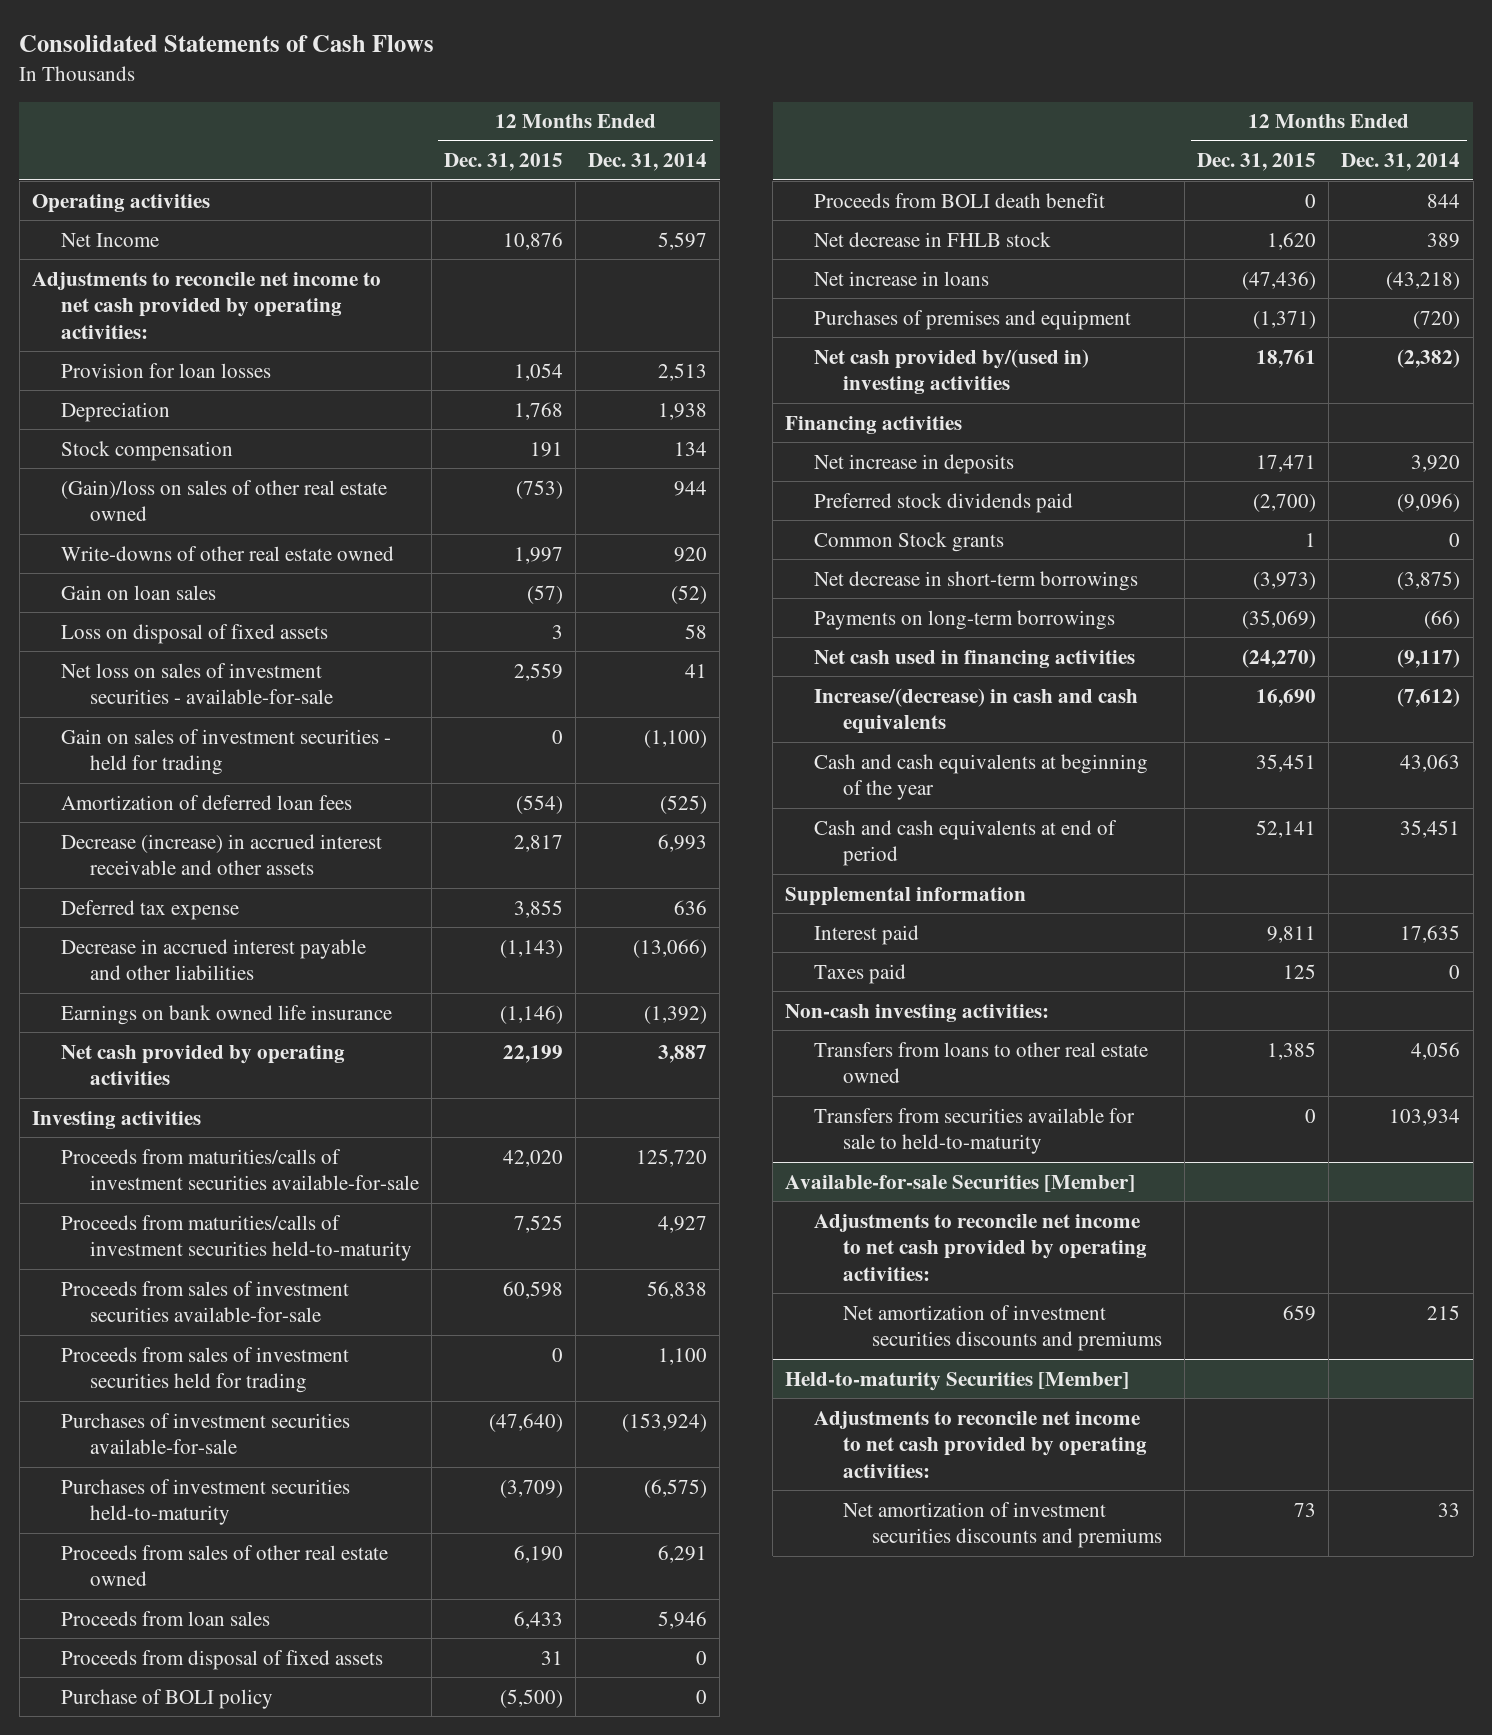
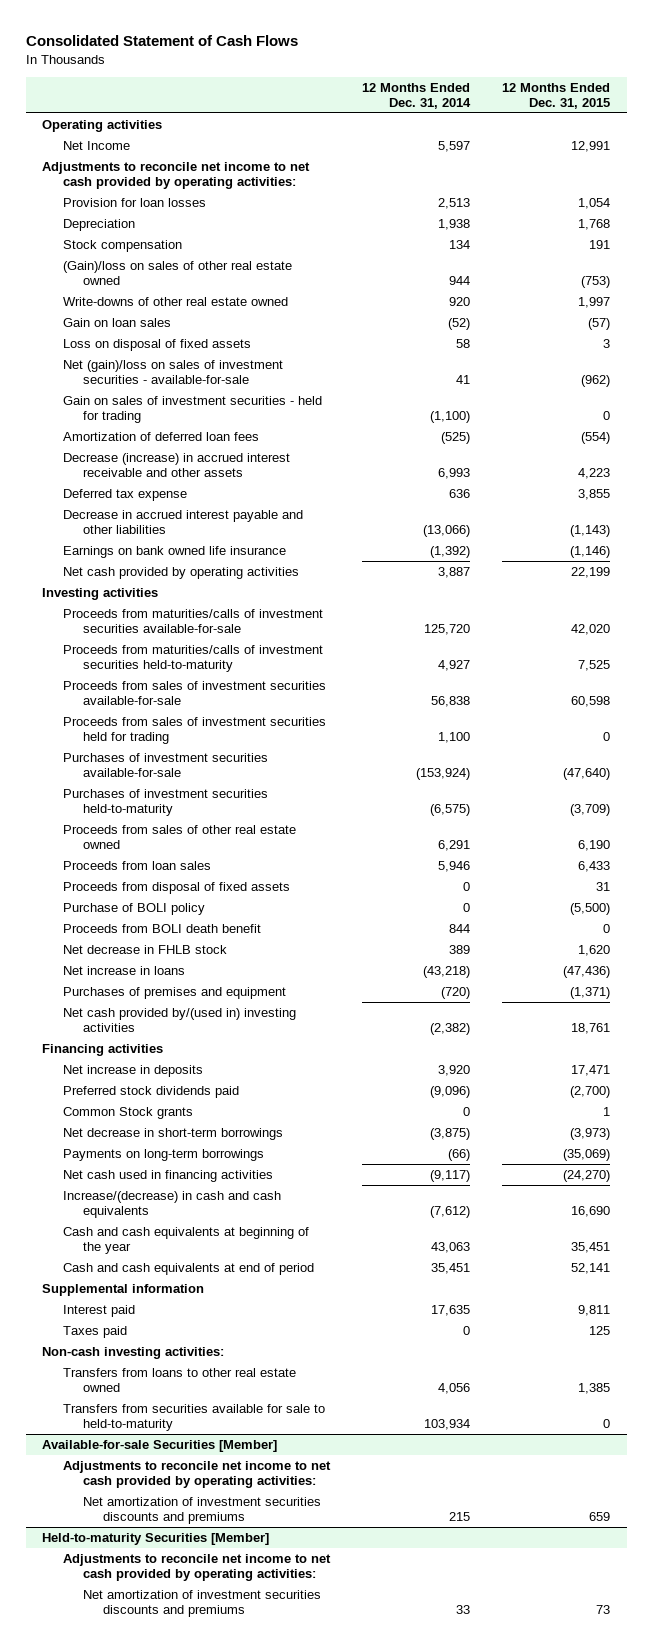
- Consolidated Statements of Cash Flows
+ Consolidated Statement of Cash Flows
- | 12 Months Ended Dec. 31, 2015 | 12 Months Ended Dec. 31, 2014
+ | 12 Months Ended Dec. 31, 2014 | 12 Months Ended Dec. 31, 2015
- Net Income | 10,876 | 5,597
+ Net Income | 5,597 | 12,991
- Net loss on sales of investment securities - available-for-sale | 2,559 | 41
+ Net (gain)/loss on sales of investment securities - available-for-sale | 41 | (962)
- Decrease (increase) in accrued interest receivable and other assets | 2,817 | 6,993
+ Decrease (increase) in accrued interest receivable and other assets | 6,993 | 4,223

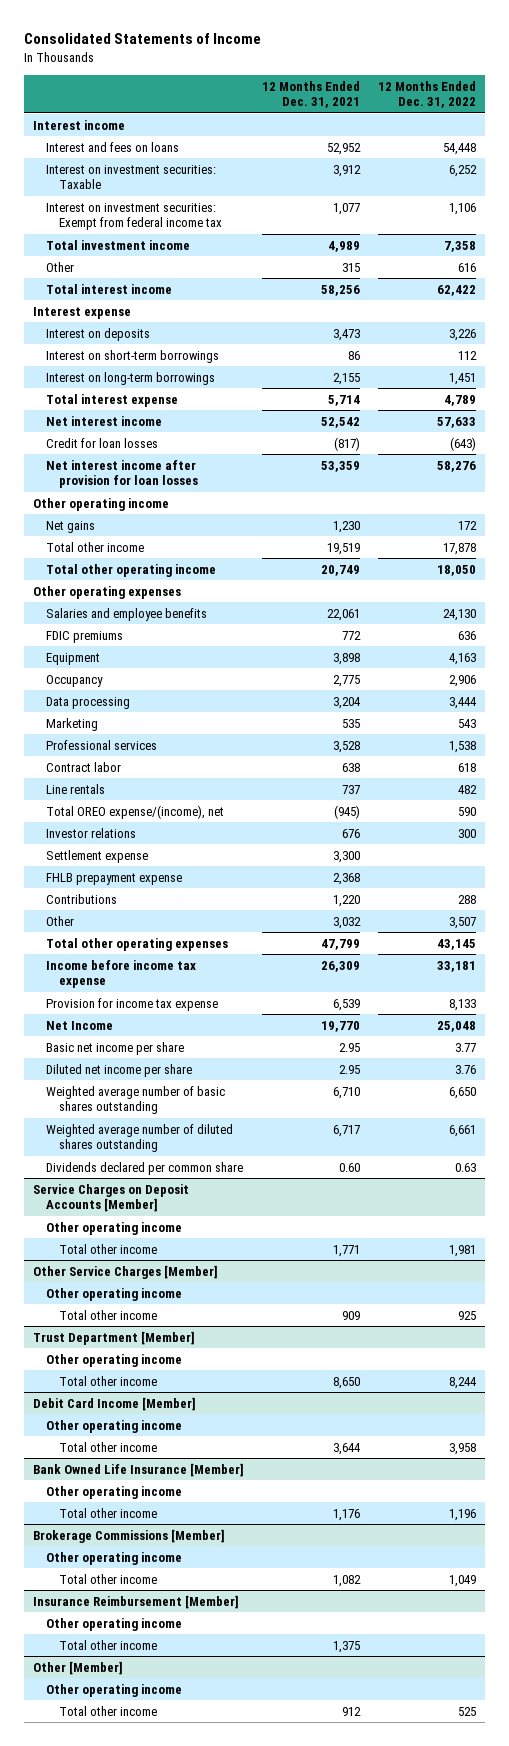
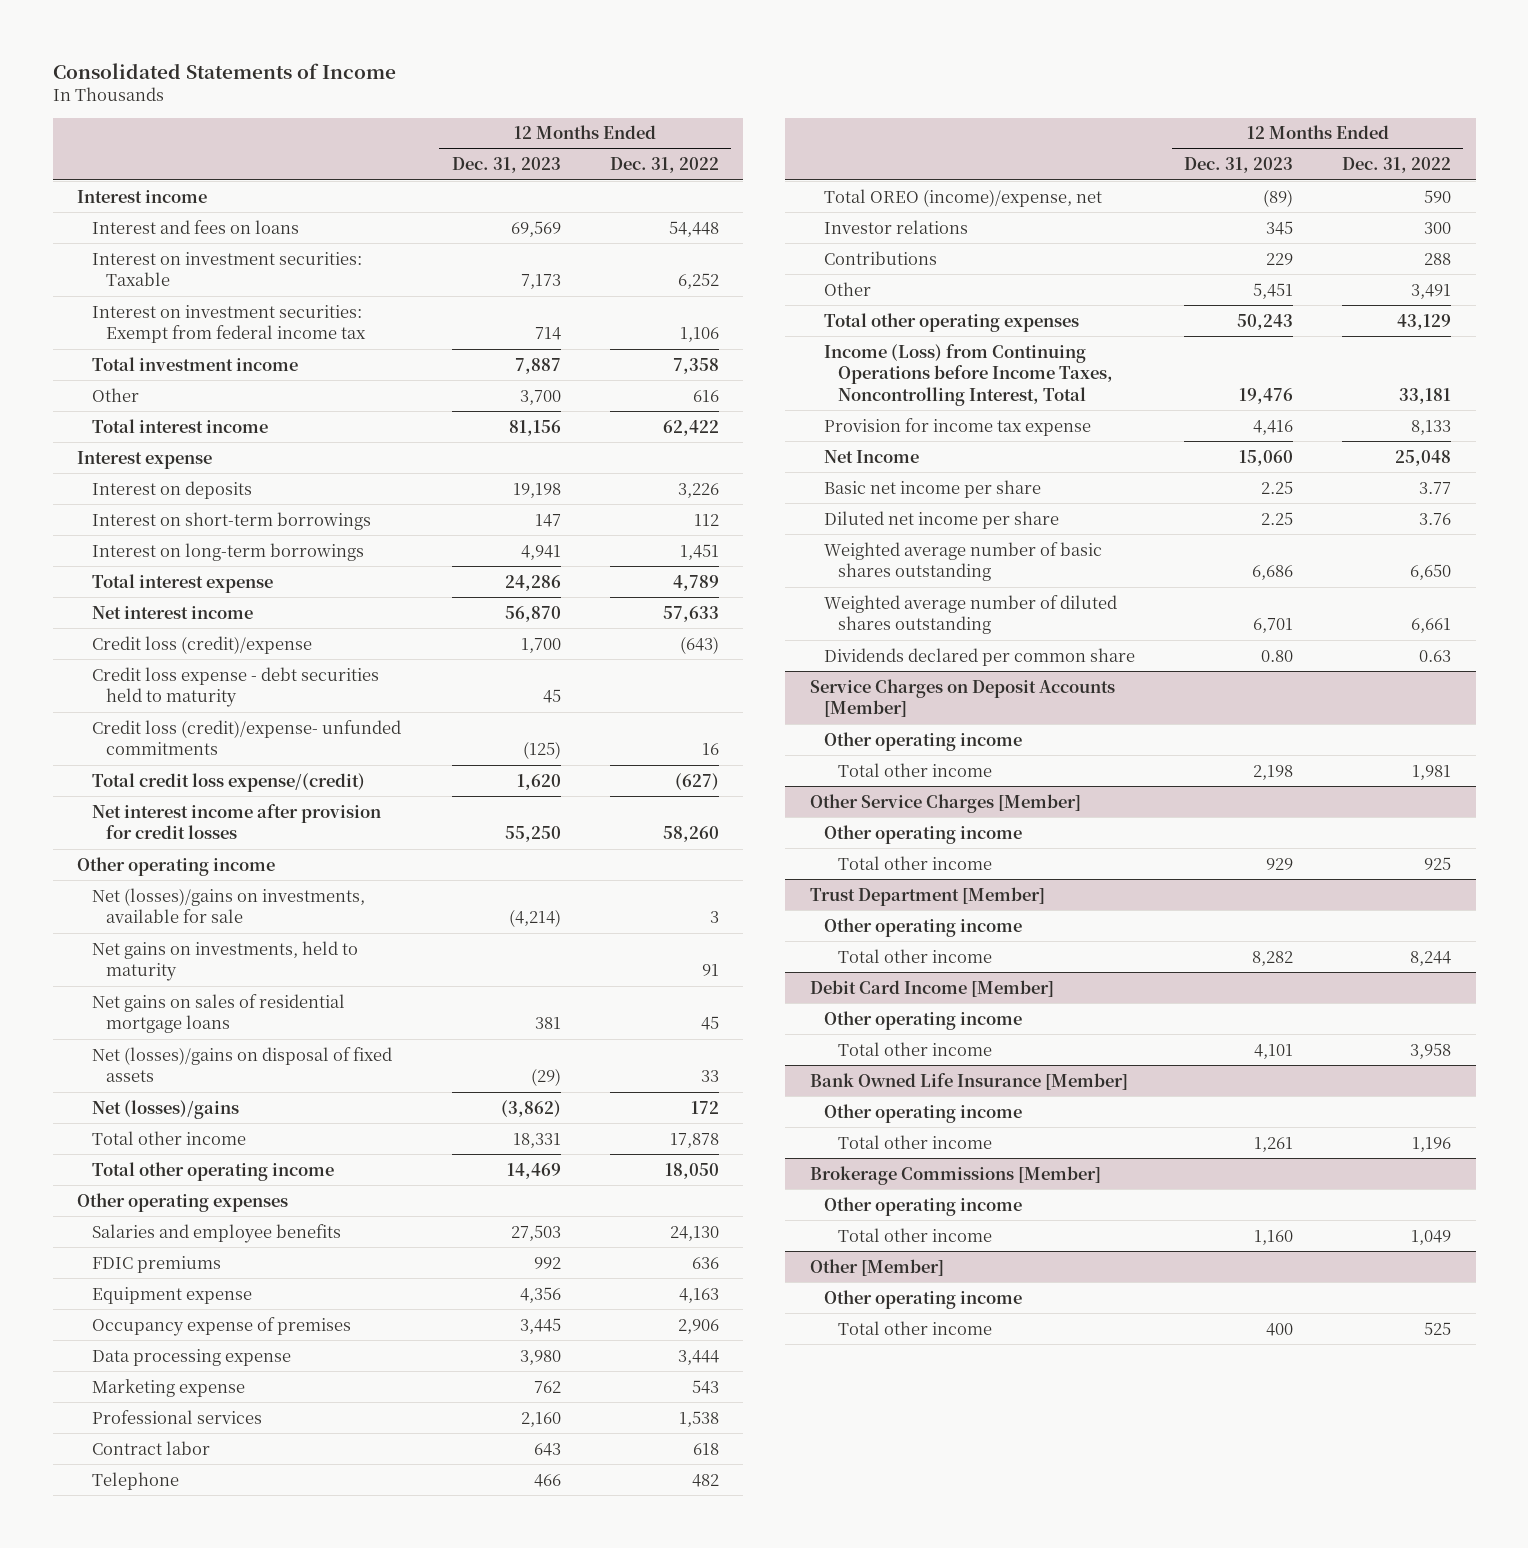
- | 12 Months Ended Dec. 31, 2021 | 12 Months Ended Dec. 31, 2022
+ | 12 Months Ended Dec. 31, 2023 | 12 Months Ended Dec. 31, 2022
- Credit for loan losses | (817) | (643)
- Net interest income after provision for loan losses | 53,359 | 58,276
+ Credit loss (credit)/expense | 1,700 | (643)
+ Credit loss expense - debt securities held to maturity | 45 |
+ Credit loss (credit)/expense- unfunded commitments | (125) | 16
+ Total credit loss expense/(credit) | 1,620 | (627)
+ Net interest income after provision for credit losses | 55,250 | 58,260
- Net gains | 1,230 | 172
+ Net (losses)/gains on investments, available for sale | (4,214) | 3
+ Net gains on investments, held to maturity | | 91
+ Net gains on sales of residential mortgage loans | 381 | 45
+ Net (losses)/gains on disposal of fixed assets | (29) | 33
+ Net (losses)/gains | (3,862) | 172
- Equipment | 3,898 | 4,163
- Occupancy | 2,775 | 2,906
- Data processing | 3,204 | 3,444
- Marketing | 535 | 543
+ Equipment expense | 4,356 | 4,163
+ Occupancy expense of premises | 3,445 | 2,906
+ Data processing expense | 3,980 | 3,444
+ Marketing expense | 762 | 543
- Line rentals | 737 | 482
- Total OREO expense/(income), net | (945) | 590
+ Telephone | 466 | 482
+ Total OREO (income)/expense, net | (89) | 590
- Settlement expense | 3,300 |
- FHLB prepayment expense | 2,368 |
- Other | 3,032 | 3,507
- Total other operating expenses | 47,799 | 43,145
- Income before income tax expense | 26,309 | 33,181
+ Other | 5,451 | 3,491
+ Total other operating expenses | 50,243 | 43,129
+ Income (Loss) from Continuing Operations before Income Taxes, Noncontrolling Interest, Total | 19,476 | 33,181
- Insurance Reimbursement [Member]
- Other operating income
- Total other income | 1,375 |

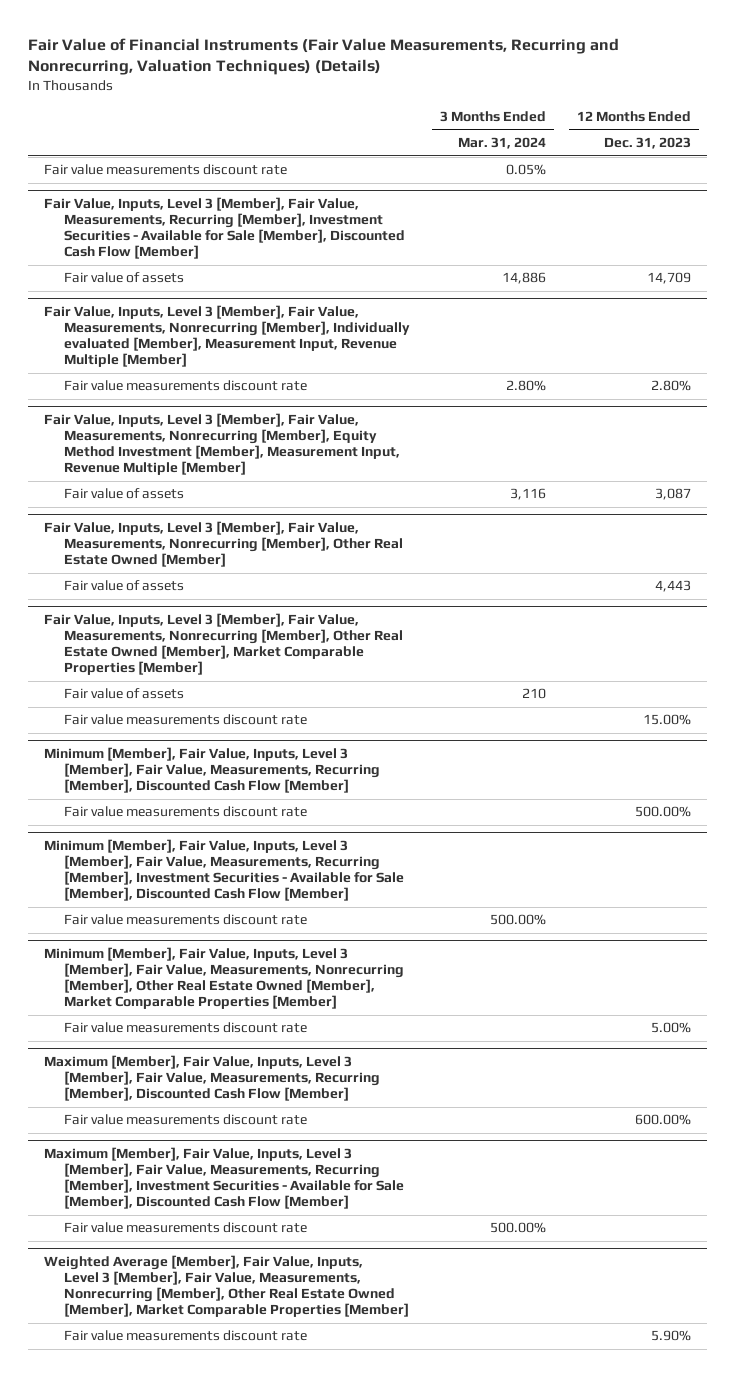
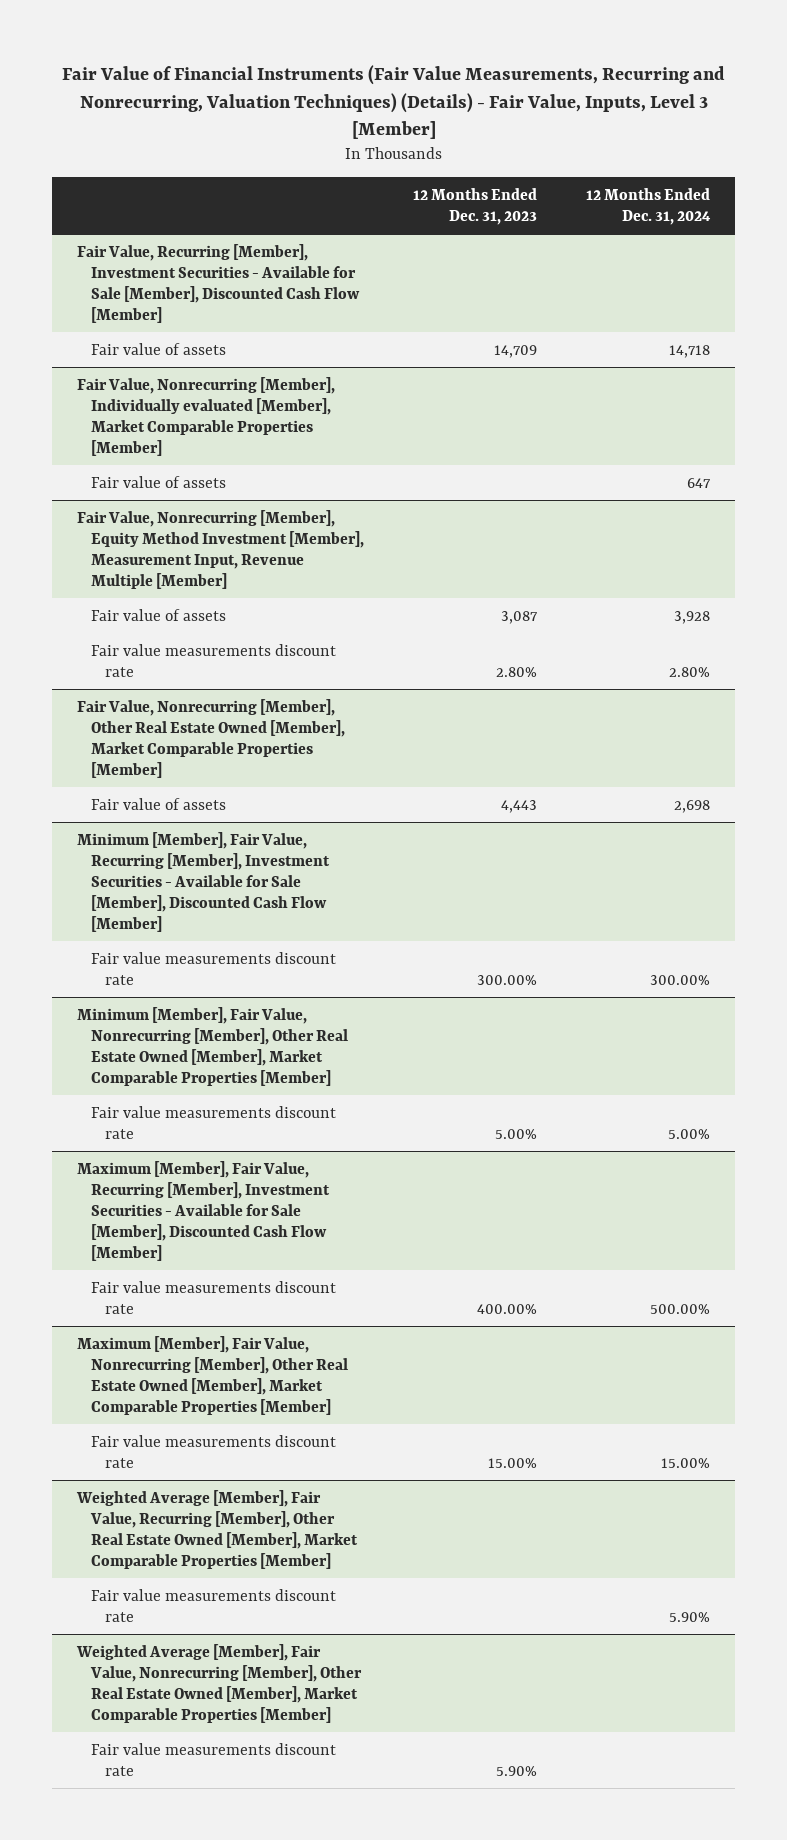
- Fair Value of Financial Instruments (Fair Value Measurements, Recurring and Nonrecurring, Valuation Techniques) (Details)
+ Fair Value of Financial Instruments (Fair Value Measurements, Recurring and Nonrecurring, Valuation Techniques) (Details) - Fair Value, Inputs, Level 3 [Member]
- | 3 Months Ended Mar. 31, 2024 | 12 Months Ended Dec. 31, 2023
+ | 12 Months Ended Dec. 31, 2023 | 12 Months Ended Dec. 31, 2024
- Fair value measurements discount rate | 0.05% |
- Fair Value, Inputs, Level 3 [Member], Fair Value, Measurements, Recurring [Member], Investment Securities - Available for Sale [Member], Discounted Cash Flow [Member]
+ Fair Value, Recurring [Member], Investment Securities - Available for Sale [Member], Discounted Cash Flow [Member]
- Fair Value, Inputs, Level 3 [Member], Fair Value, Measurements, Nonrecurring [Member], Individually evaluated [Member], Measurement Input, Revenue Multiple [Member]
- Fair value measurements discount rate | 2.80% | 2.80%
- Fair Value, Inputs, Level 3 [Member], Fair Value, Measurements, Nonrecurring [Member], Equity Method Investment [Member], Measurement Input, Revenue Multiple [Member]
+ Fair Value, Nonrecurring [Member], Individually evaluated [Member], Market Comparable Properties [Member]
+ Fair value of assets | | 647
+ Fair Value, Nonrecurring [Member], Equity Method Investment [Member], Measurement Input, Revenue Multiple [Member]
- Fair Value, Inputs, Level 3 [Member], Fair Value, Measurements, Nonrecurring [Member], Other Real Estate Owned [Member]
+ Fair value measurements discount rate | 2.80% | 2.80%
+ Fair Value, Nonrecurring [Member], Other Real Estate Owned [Member], Market Comparable Properties [Member]
- Fair Value, Inputs, Level 3 [Member], Fair Value, Measurements, Nonrecurring [Member], Other Real Estate Owned [Member], Market Comparable Properties [Member]
- Fair value of assets | 210 |
- Fair value measurements discount rate | | 15.00%
- Minimum [Member], Fair Value, Inputs, Level 3 [Member], Fair Value, Measurements, Recurring [Member], Discounted Cash Flow [Member]
- Fair value measurements discount rate | | 500.00%
- Minimum [Member], Fair Value, Inputs, Level 3 [Member], Fair Value, Measurements, Recurring [Member], Investment Securities - Available for Sale [Member], Discounted Cash Flow [Member]
- Fair value measurements discount rate | 500.00% |
- Minimum [Member], Fair Value, Inputs, Level 3 [Member], Fair Value, Measurements, Nonrecurring [Member], Other Real Estate Owned [Member], Market Comparable Properties [Member]
+ Minimum [Member], Fair Value, Recurring [Member], Investment Securities - Available for Sale [Member], Discounted Cash Flow [Member]
+ Fair value measurements discount rate | 300.00% | 300.00%
+ Minimum [Member], Fair Value, Nonrecurring [Member], Other Real Estate Owned [Member], Market Comparable Properties [Member]
- Maximum [Member], Fair Value, Inputs, Level 3 [Member], Fair Value, Measurements, Recurring [Member], Discounted Cash Flow [Member]
- Fair value measurements discount rate | | 600.00%
- Maximum [Member], Fair Value, Inputs, Level 3 [Member], Fair Value, Measurements, Recurring [Member], Investment Securities - Available for Sale [Member], Discounted Cash Flow [Member]
+ Maximum [Member], Fair Value, Recurring [Member], Investment Securities - Available for Sale [Member], Discounted Cash Flow [Member]
+ Fair value measurements discount rate | 400.00% | 500.00%
+ Maximum [Member], Fair Value, Nonrecurring [Member], Other Real Estate Owned [Member], Market Comparable Properties [Member]
+ Fair value measurements discount rate | 15.00% | 15.00%
+ Weighted Average [Member], Fair Value, Recurring [Member], Other Real Estate Owned [Member], Market Comparable Properties [Member]
- Weighted Average [Member], Fair Value, Inputs, Level 3 [Member], Fair Value, Measurements, Nonrecurring [Member], Other Real Estate Owned [Member], Market Comparable Properties [Member]
+ Weighted Average [Member], Fair Value, Nonrecurring [Member], Other Real Estate Owned [Member], Market Comparable Properties [Member]

